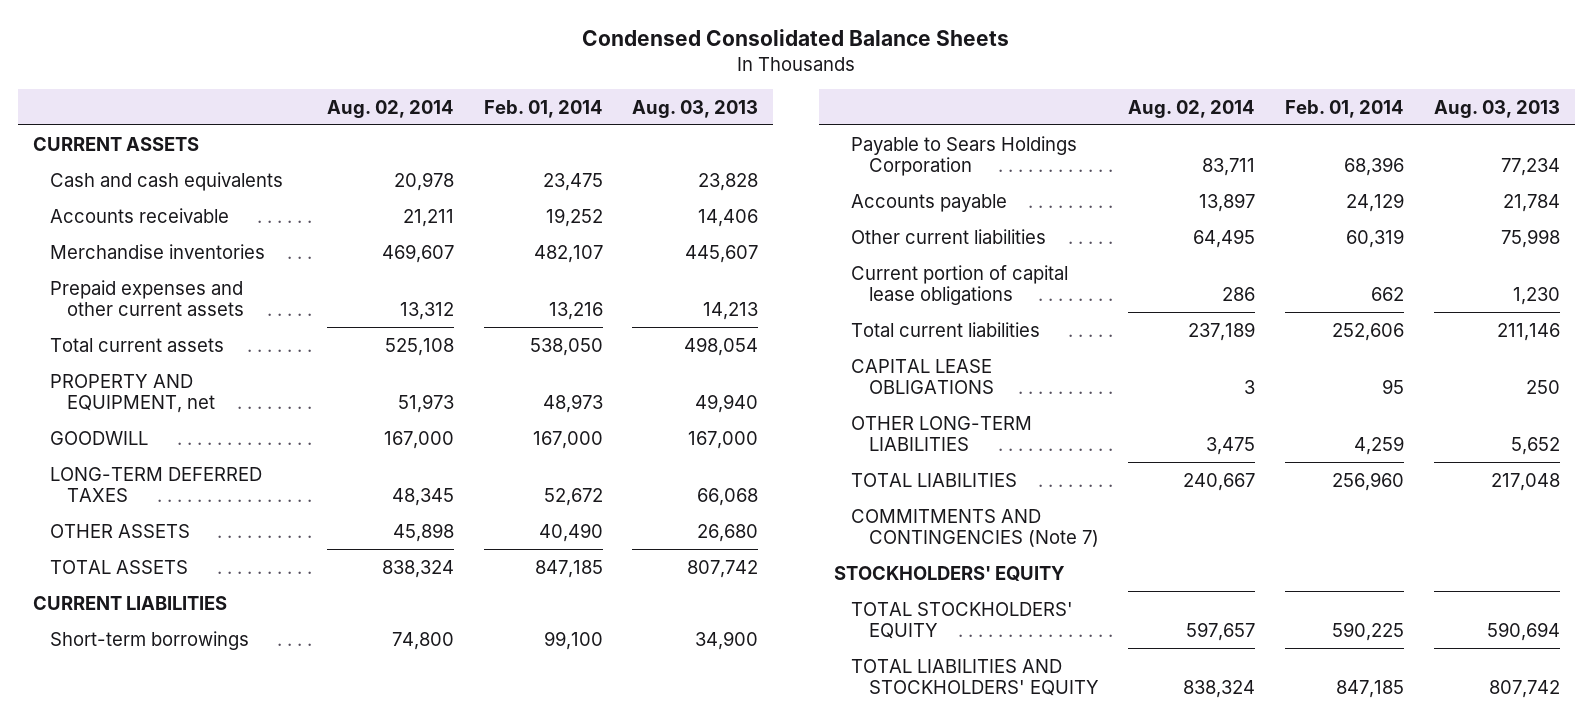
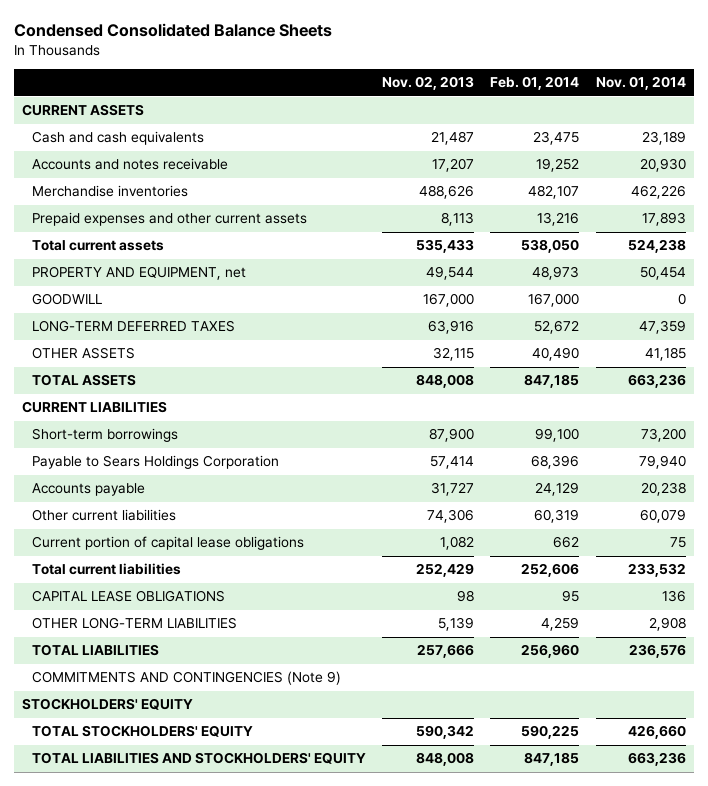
- | Aug. 02, 2014 | Feb. 01, 2014 | Aug. 03, 2013
+ | Nov. 02, 2013 | Feb. 01, 2014 | Nov. 01, 2014
- Accounts receivable | 21,211 | 19,252 | 14,406
+ Accounts and notes receivable | 17,207 | 19,252 | 20,930
- COMMITMENTS AND CONTINGENCIES (Note 7)
+ COMMITMENTS AND CONTINGENCIES (Note 9)

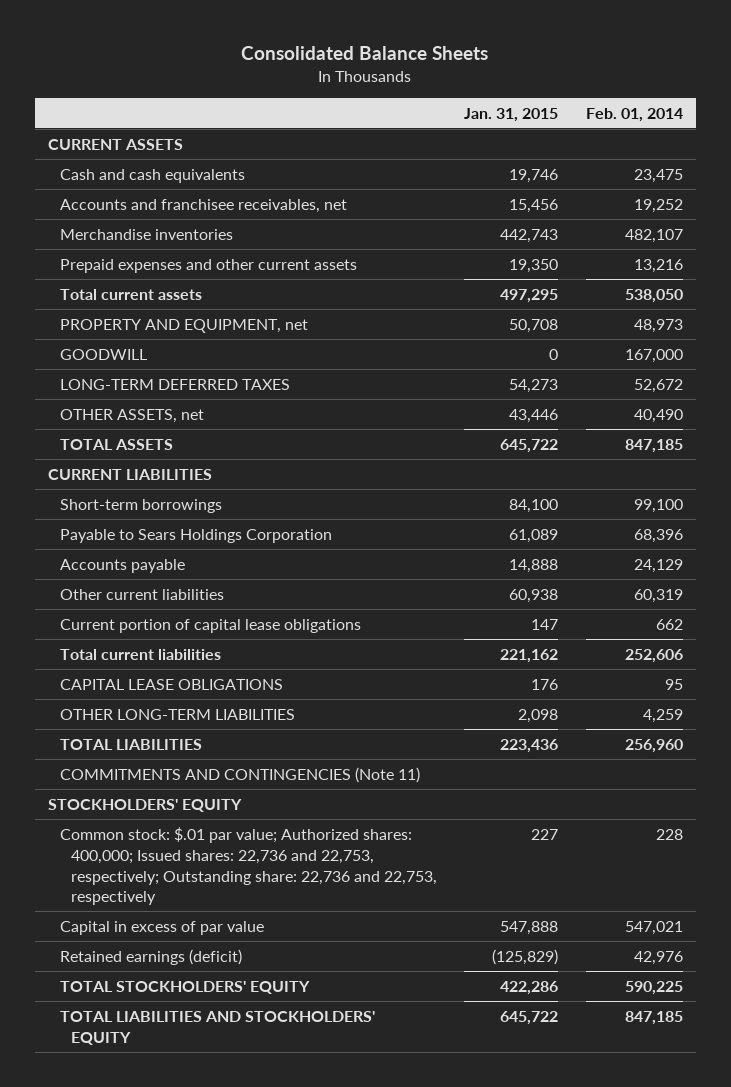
- Condensed Consolidated Balance Sheets
+ Consolidated Balance Sheets
- | Nov. 02, 2013 | Feb. 01, 2014 | Nov. 01, 2014
+ | Jan. 31, 2015 | Feb. 01, 2014
- Accounts and notes receivable | 17,207 | 19,252 | 20,930
+ Accounts and franchisee receivables, net | 15,456 | 19,252
- OTHER ASSETS | 32,115 | 40,490 | 41,185
+ OTHER ASSETS, net | 43,446 | 40,490
- COMMITMENTS AND CONTINGENCIES (Note 9)
+ COMMITMENTS AND CONTINGENCIES (Note 11)
+ Common stock: $.01 par value; Authorized shares: 400,000; Issued shares: 22,736 and 22,753, respectively; Outstanding share: 22,736 and 22,753, respectively | 227 | 228
+ Capital in excess of par value | 547,888 | 547,021
+ Retained earnings (deficit) | (125,829) | 42,976

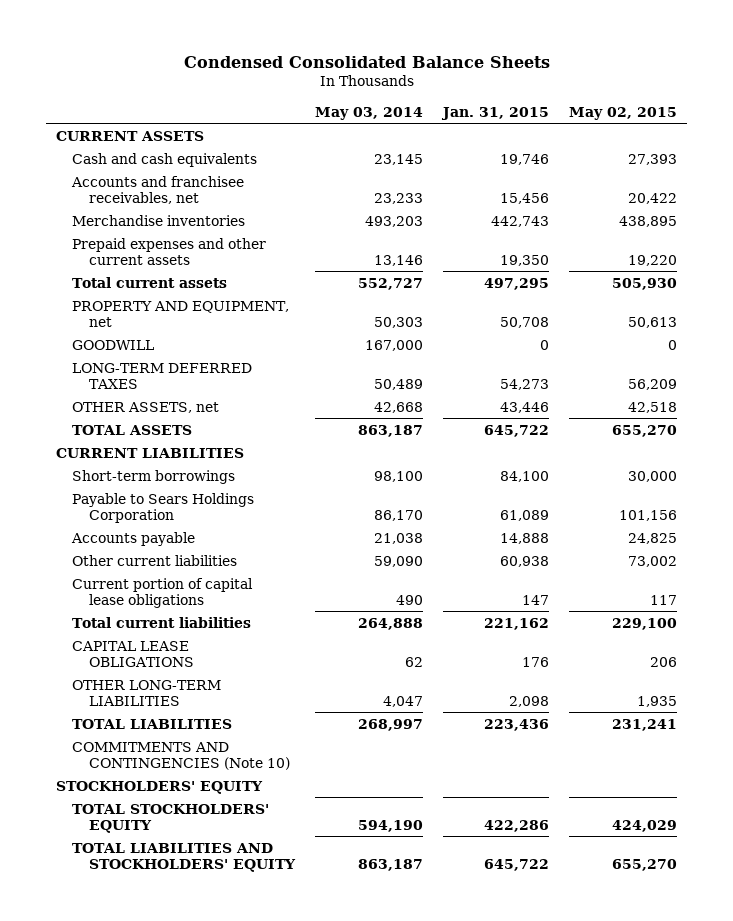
- Consolidated Balance Sheets
+ Condensed Consolidated Balance Sheets
- | Jan. 31, 2015 | Feb. 01, 2014
+ | May 03, 2014 | Jan. 31, 2015 | May 02, 2015
- COMMITMENTS AND CONTINGENCIES (Note 11)
+ COMMITMENTS AND CONTINGENCIES (Note 10)
- Common stock: $.01 par value; Authorized shares: 400,000; Issued shares: 22,736 and 22,753, respectively; Outstanding share: 22,736 and 22,753, respectively | 227 | 228
- Capital in excess of par value | 547,888 | 547,021
- Retained earnings (deficit) | (125,829) | 42,976

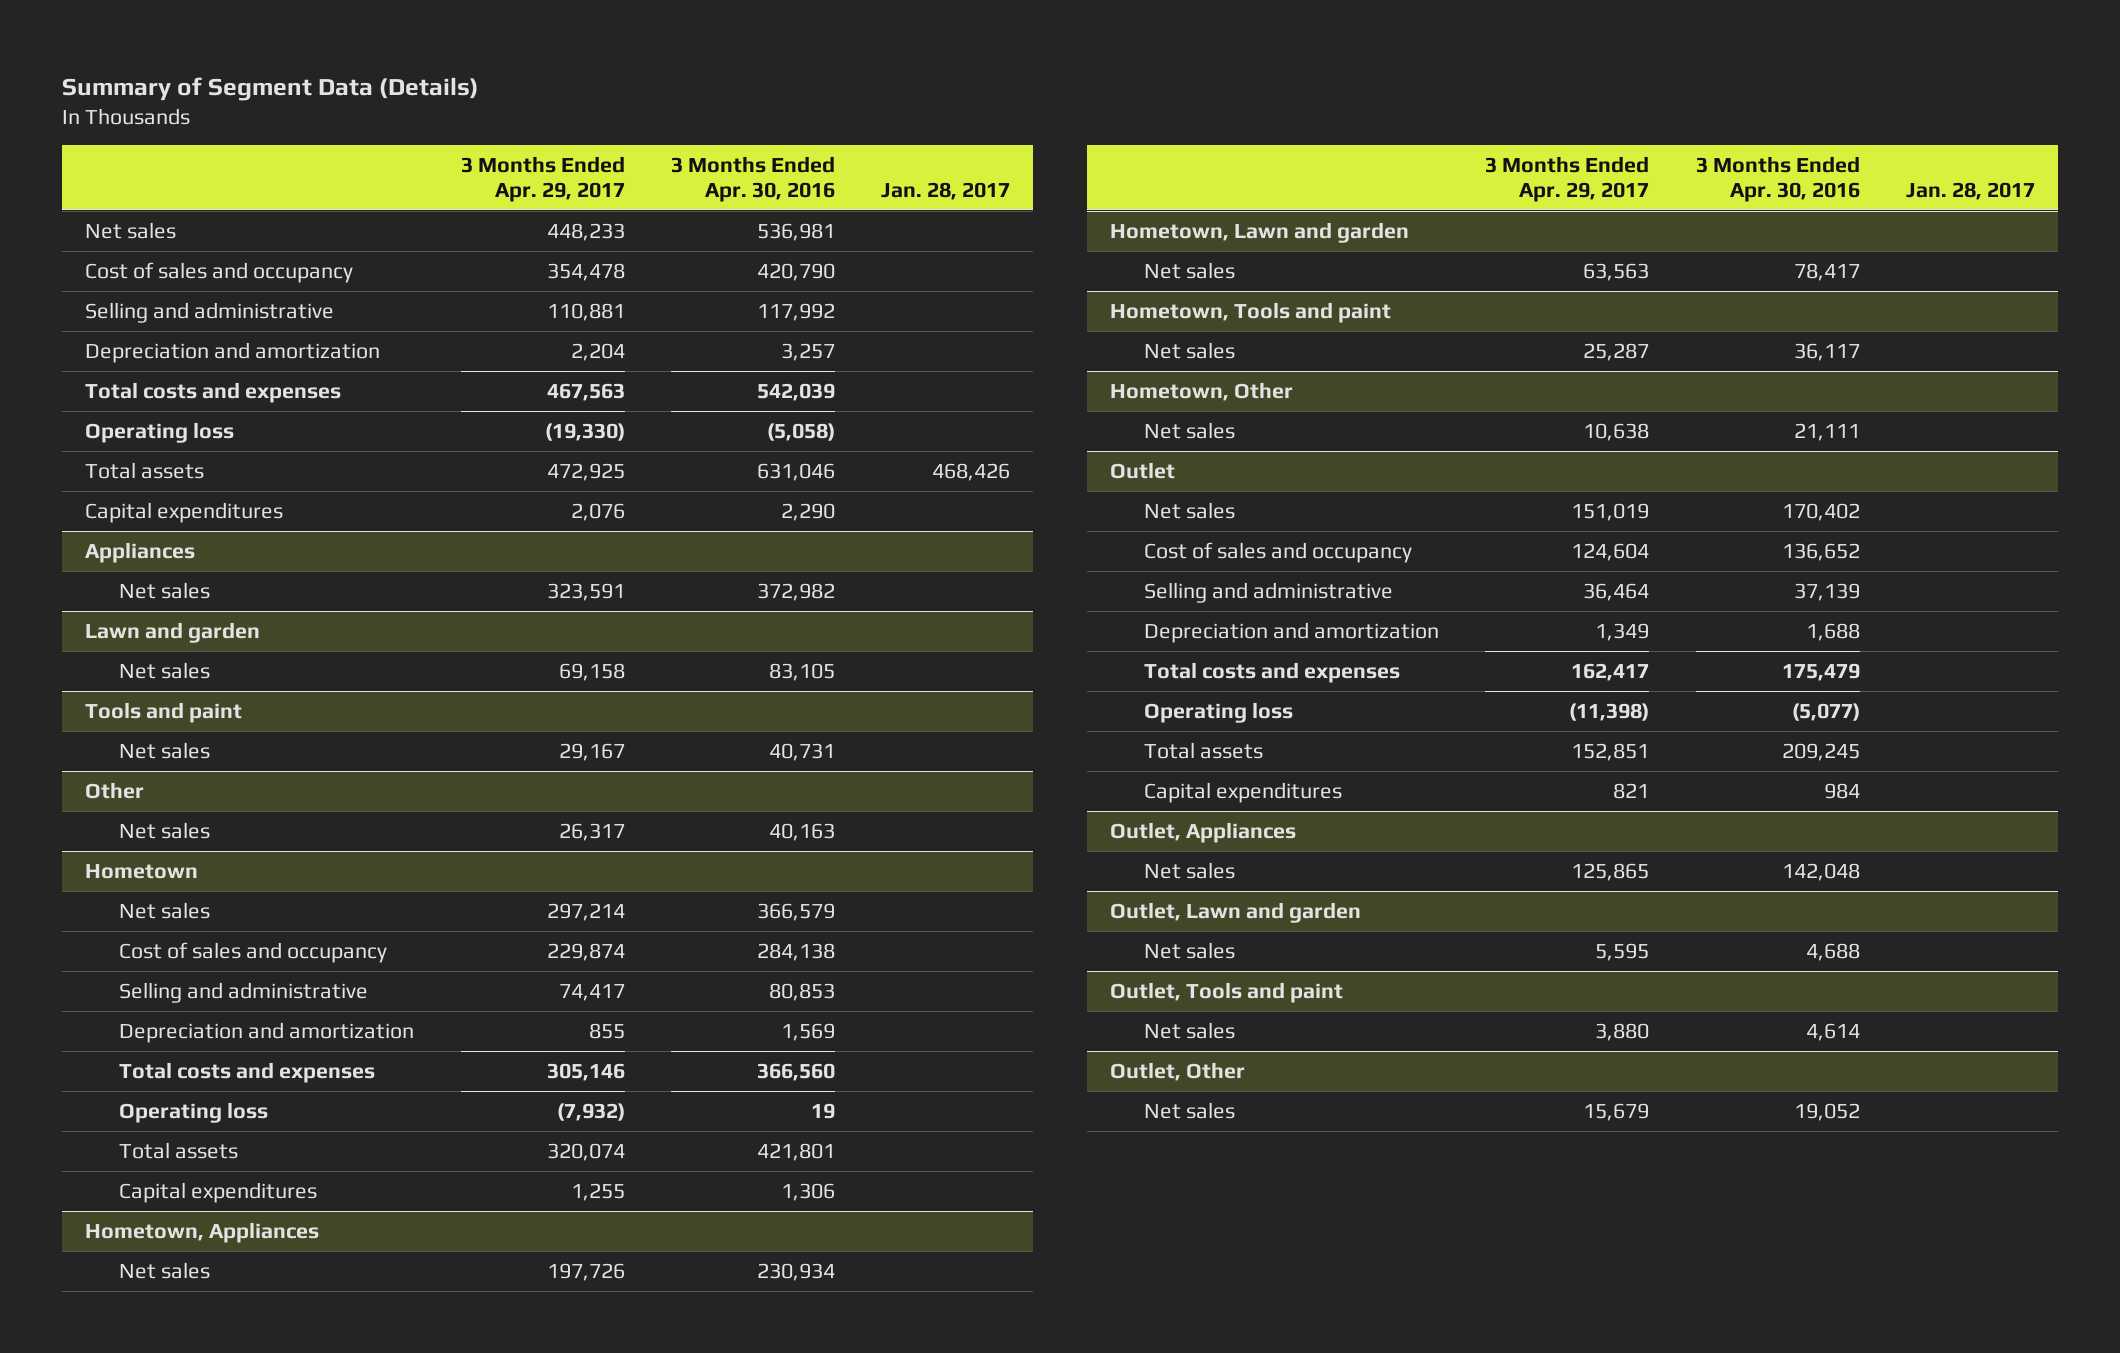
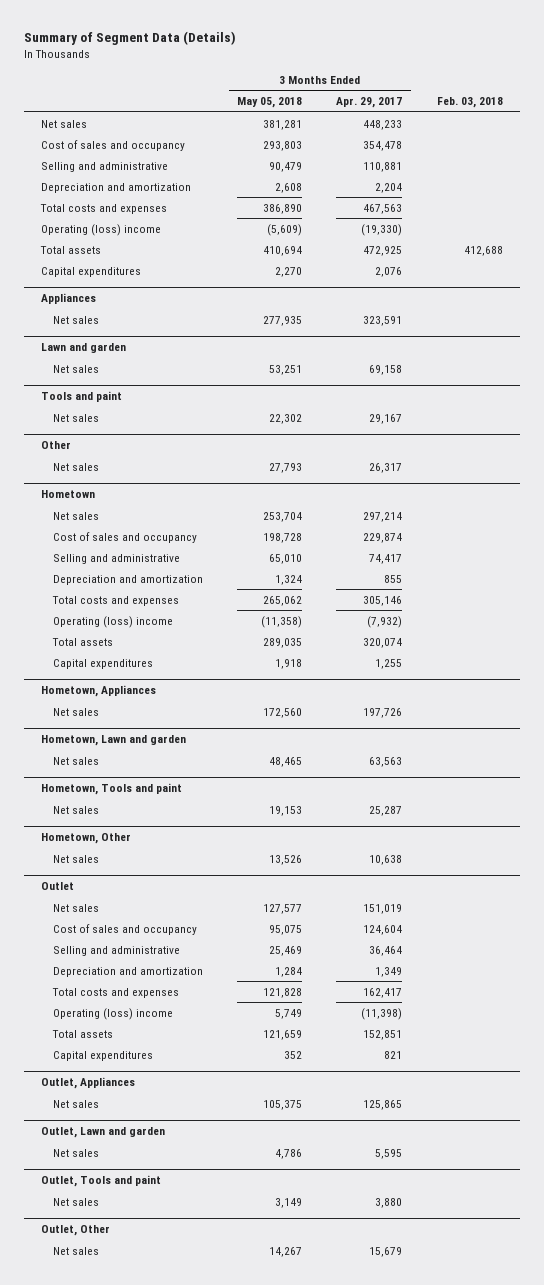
- | 3 Months Ended Apr. 29, 2017 | 3 Months Ended Apr. 30, 2016 | Jan. 28, 2017
+ | 3 Months Ended May 05, 2018 | 3 Months Ended Apr. 29, 2017 | Feb. 03, 2018
- Operating loss | (19,330) | (5,058) |
+ Operating (loss) income | (5,609) | (19,330) |
@ Hometown
- Operating loss | (7,932) | 19 |
+ Operating (loss) income | (11,358) | (7,932) |
@ Outlet
- Operating loss | (11,398) | (5,077) |
+ Operating (loss) income | 5,749 | (11,398) |

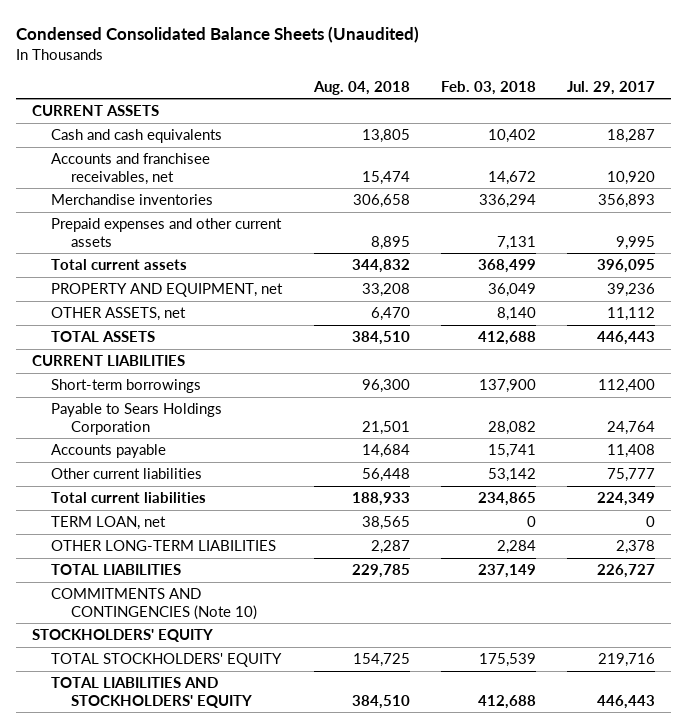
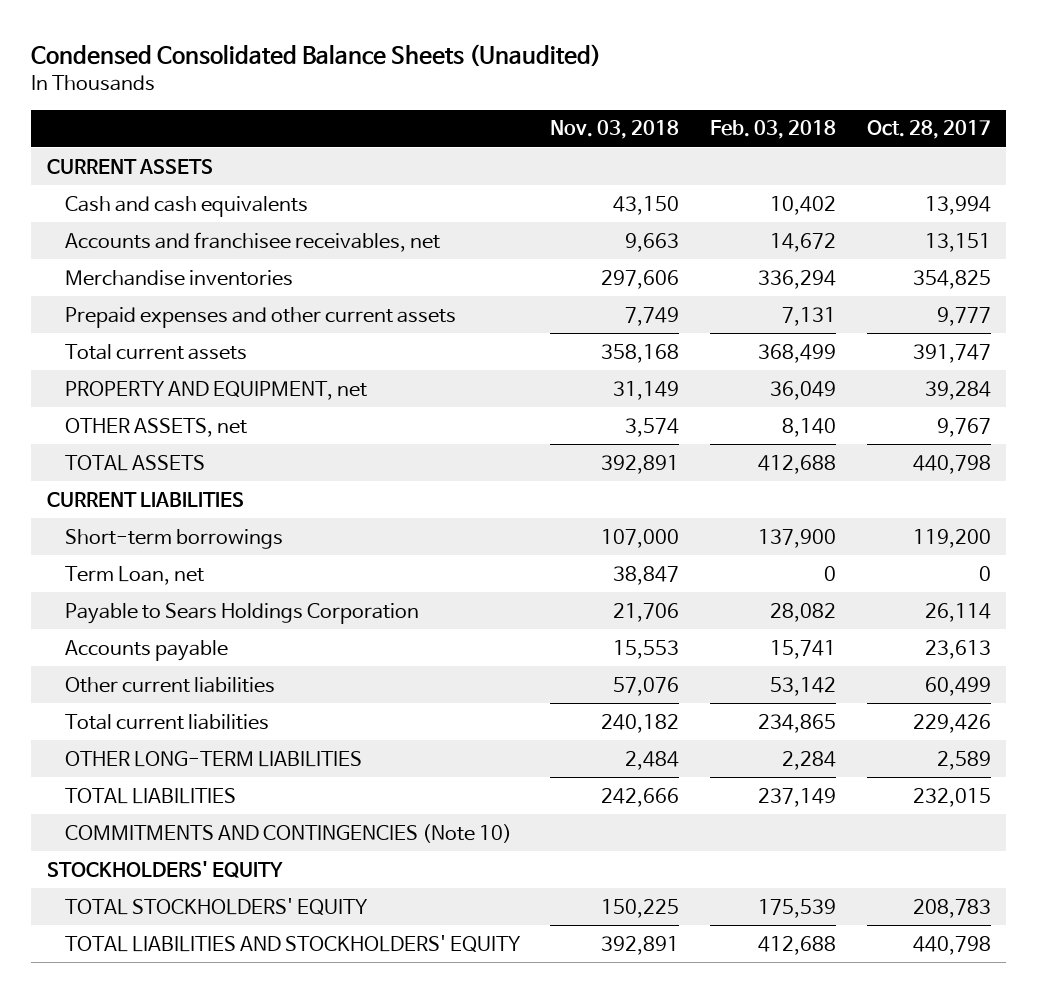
- | Aug. 04, 2018 | Feb. 03, 2018 | Jul. 29, 2017
+ | Nov. 03, 2018 | Feb. 03, 2018 | Oct. 28, 2017
+ Term Loan, net | 38,847 | 0 | 0
- TERM LOAN, net | 38,565 | 0 | 0

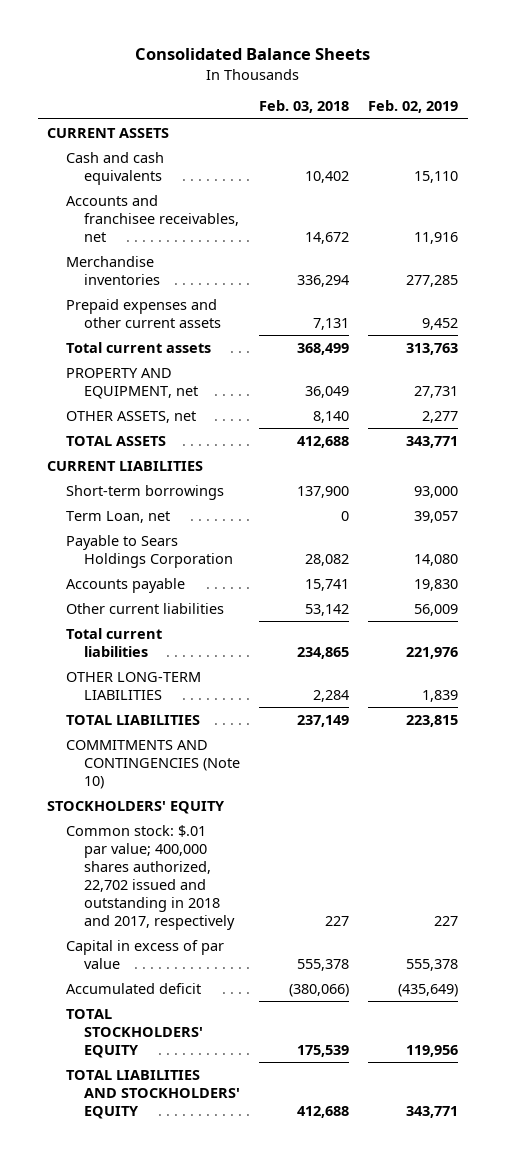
- Condensed Consolidated Balance Sheets (Unaudited)
+ Consolidated Balance Sheets
- | Nov. 03, 2018 | Feb. 03, 2018 | Oct. 28, 2017
+ | Feb. 03, 2018 | Feb. 02, 2019
+ Common stock: $.01 par value; 400,000 shares authorized, 22,702 issued and outstanding in 2018 and 2017, respectively | 227 | 227
+ Capital in excess of par value | 555,378 | 555,378
+ Accumulated deficit | (380,066) | (435,649)

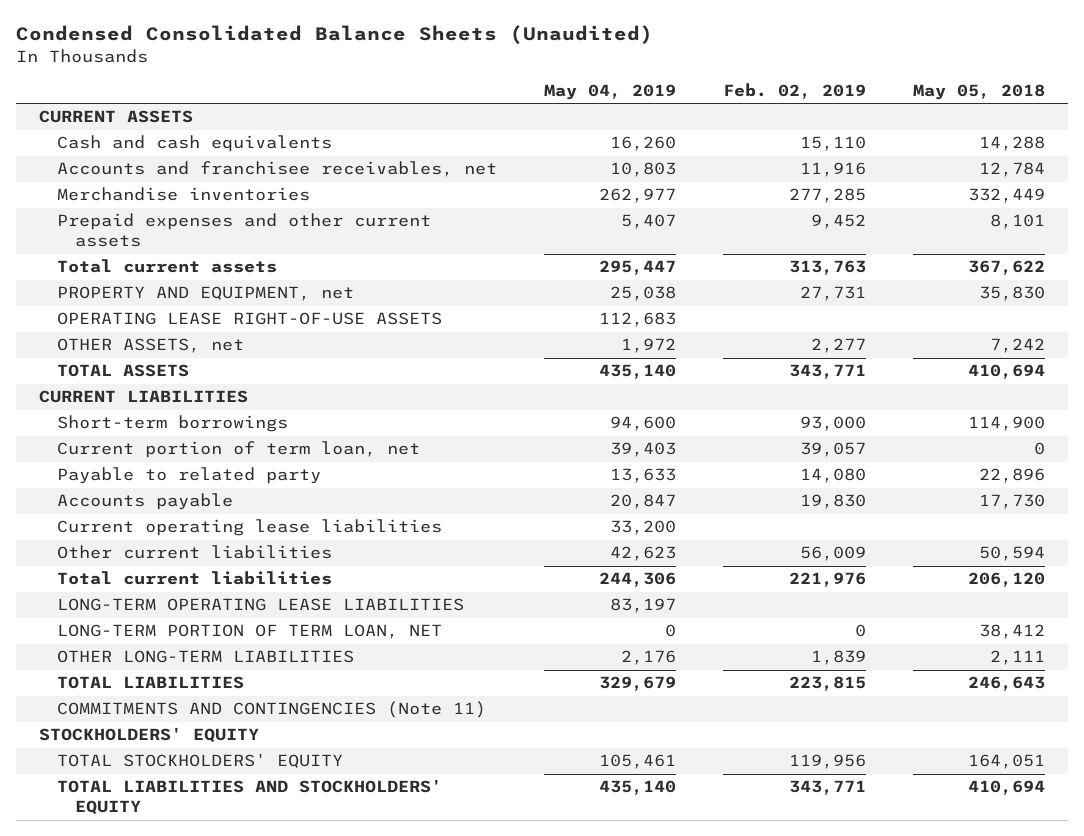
- Consolidated Balance Sheets
+ Condensed Consolidated Balance Sheets (Unaudited)
- | Feb. 03, 2018 | Feb. 02, 2019
+ | May 04, 2019 | Feb. 02, 2019 | May 05, 2018
+ OPERATING LEASE RIGHT-OF-USE ASSETS | 112,683 | |
- Term Loan, net | 0 | 39,057
- Payable to Sears Holdings Corporation | 28,082 | 14,080
+ Current portion of term loan, net | 39,403 | 39,057 | 0
+ Payable to related party | 13,633 | 14,080 | 22,896
+ Current operating lease liabilities | 33,200 | |
+ LONG-TERM OPERATING LEASE LIABILITIES | 83,197 | |
+ LONG-TERM PORTION OF TERM LOAN, NET | 0 | 0 | 38,412
- COMMITMENTS AND CONTINGENCIES (Note 10)
+ COMMITMENTS AND CONTINGENCIES (Note 11)
- Common stock: $.01 par value; 400,000 shares authorized, 22,702 issued and outstanding in 2018 and 2017, respectively | 227 | 227
- Capital in excess of par value | 555,378 | 555,378
- Accumulated deficit | (380,066) | (435,649)

